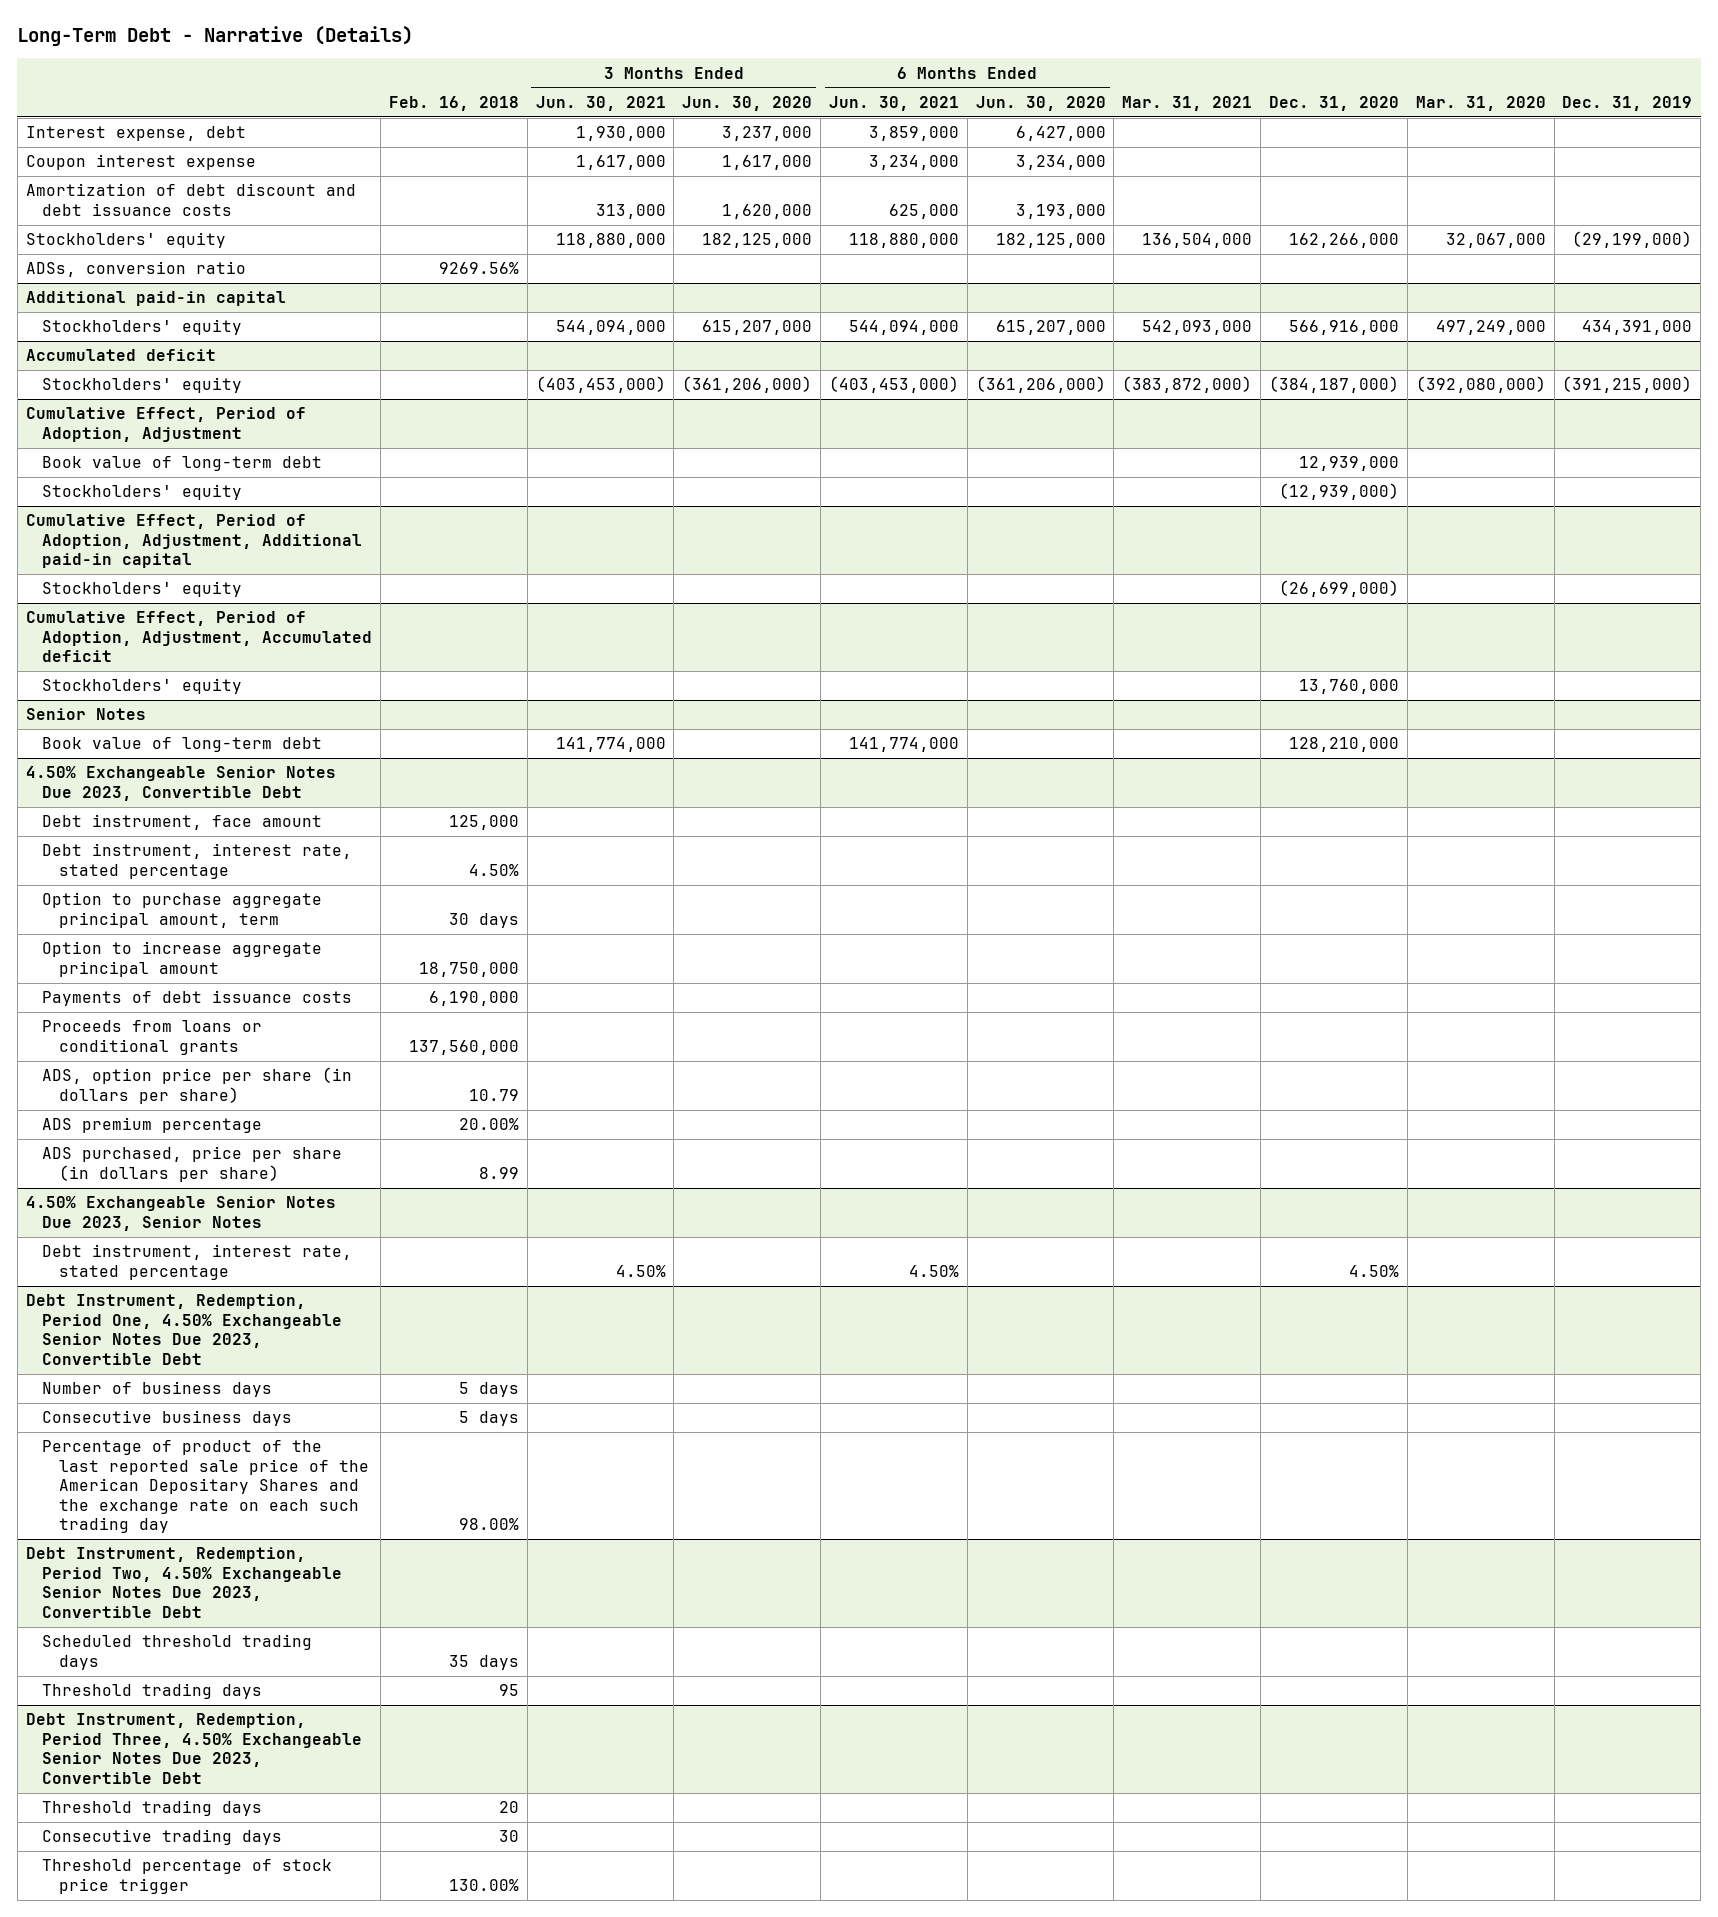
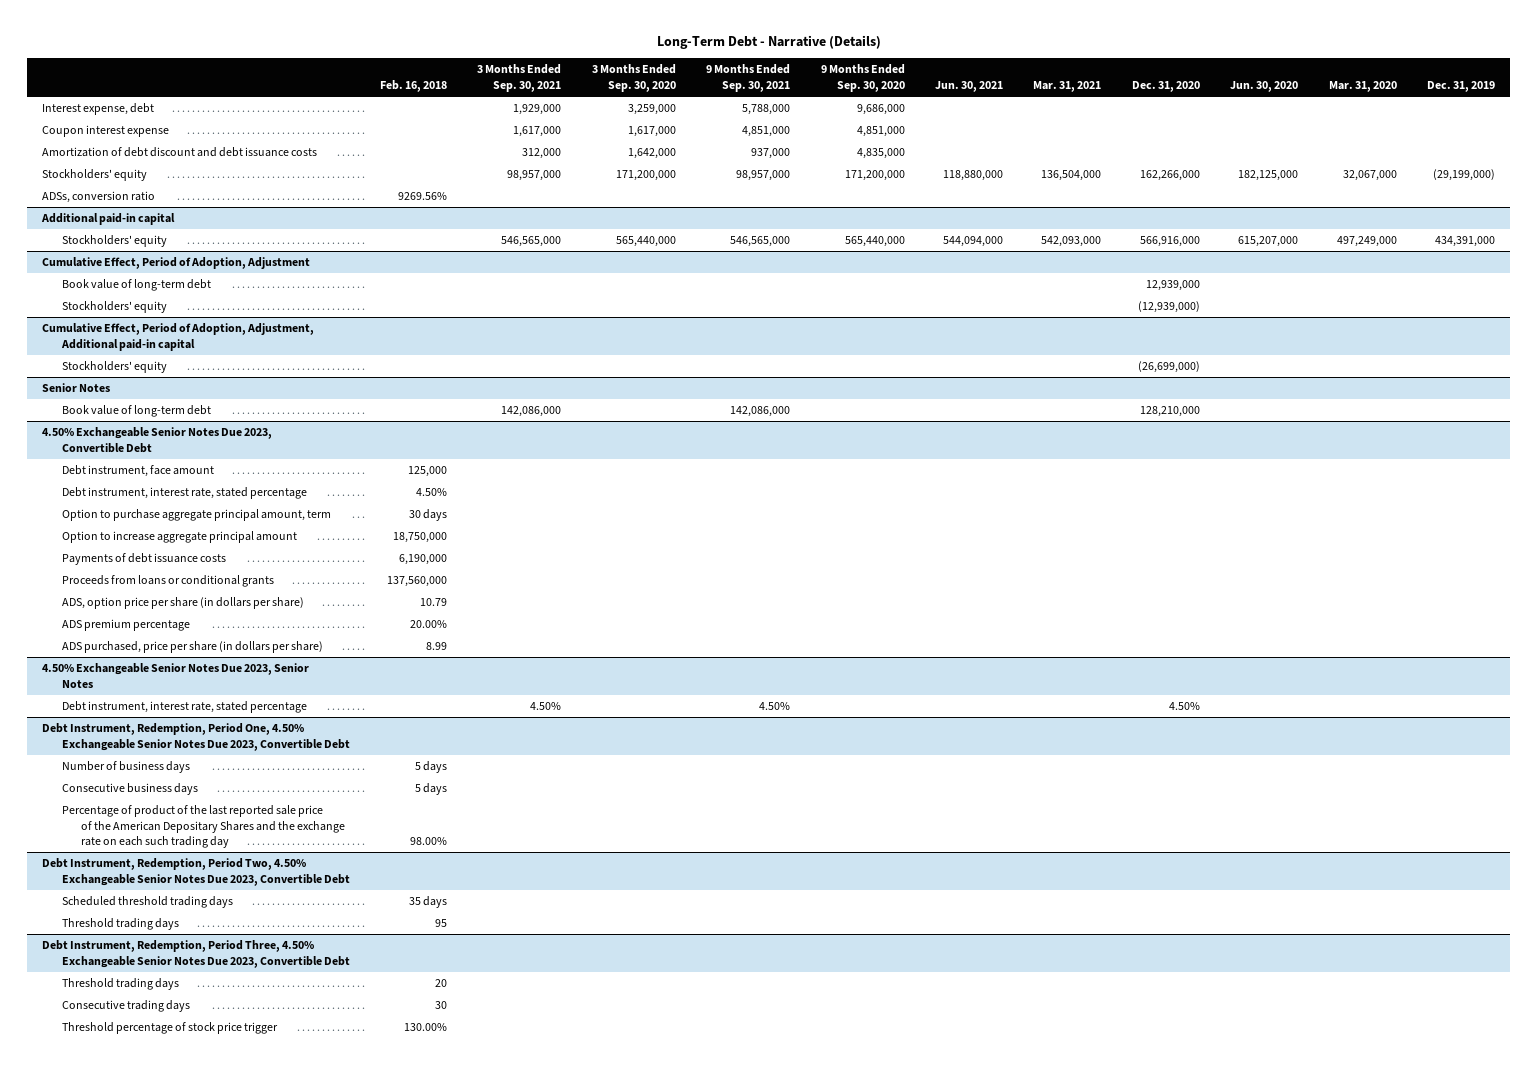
- | Feb. 16, 2018 | 3 Months Ended Jun. 30, 2021 | 3 Months Ended Jun. 30, 2020 | 6 Months Ended Jun. 30, 2021 | 6 Months Ended Jun. 30, 2020 | Mar. 31, 2021 | Dec. 31, 2020 | Mar. 31, 2020 | Dec. 31, 2019
+ | Feb. 16, 2018 | 3 Months Ended Sep. 30, 2021 | 3 Months Ended Sep. 30, 2020 | 9 Months Ended Sep. 30, 2021 | 9 Months Ended Sep. 30, 2020 | Jun. 30, 2021 | Mar. 31, 2021 | Dec. 31, 2020 | Jun. 30, 2020 | Mar. 31, 2020 | Dec. 31, 2019
- Accumulated deficit
- Stockholders' equity | | (403,453,000) | (361,206,000) | (403,453,000) | (361,206,000) | (383,872,000) | (384,187,000) | (392,080,000) | (391,215,000)
- Cumulative Effect, Period of Adoption, Adjustment, Accumulated deficit
- Stockholders' equity | | | | | | | 13,760,000 | |

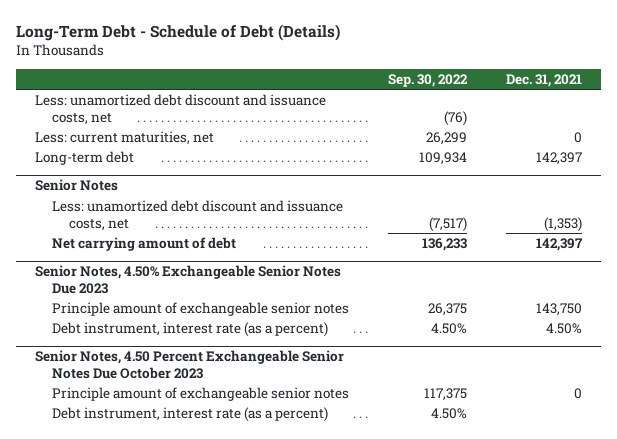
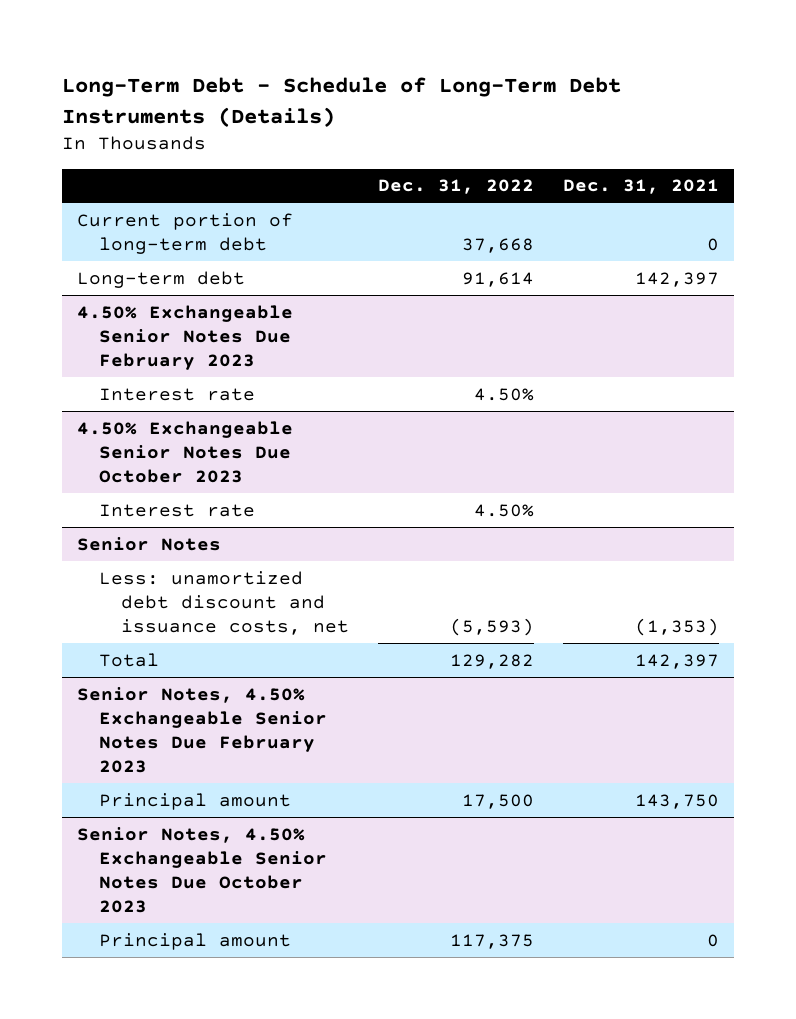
- Long-Term Debt - Schedule of Debt (Details)
+ Long-Term Debt - Schedule of Long-Term Debt Instruments (Details)
- | Sep. 30, 2022 | Dec. 31, 2021
+ | Dec. 31, 2022 | Dec. 31, 2021
- Less: unamortized debt discount and issuance costs, net | (76) |
- Less: current maturities, net | 26,299 | 0
+ Current portion of long-term debt | 37,668 | 0
+ 4.50% Exchangeable Senior Notes Due February 2023
+ Interest rate | 4.50% |
+ 4.50% Exchangeable Senior Notes Due October 2023
+ Interest rate | 4.50% |
@ Senior Notes
- Net carrying amount of debt | 136,233 | 142,397
- Senior Notes, 4.50% Exchangeable Senior Notes Due 2023
- Principle amount of exchangeable senior notes | 26,375 | 143,750
- Debt instrument, interest rate (as a percent) | 4.50% | 4.50%
- Senior Notes, 4.50 Percent Exchangeable Senior Notes Due October 2023
- Principle amount of exchangeable senior notes | 117,375 | 0
- Debt instrument, interest rate (as a percent) | 4.50% |
@ Senior Notes
+ Total | 129,282 | 142,397
+ Senior Notes, 4.50% Exchangeable Senior Notes Due February 2023
+ Principal amount | 17,500 | 143,750
+ Senior Notes, 4.50% Exchangeable Senior Notes Due October 2023
+ Principal amount | 117,375 | 0

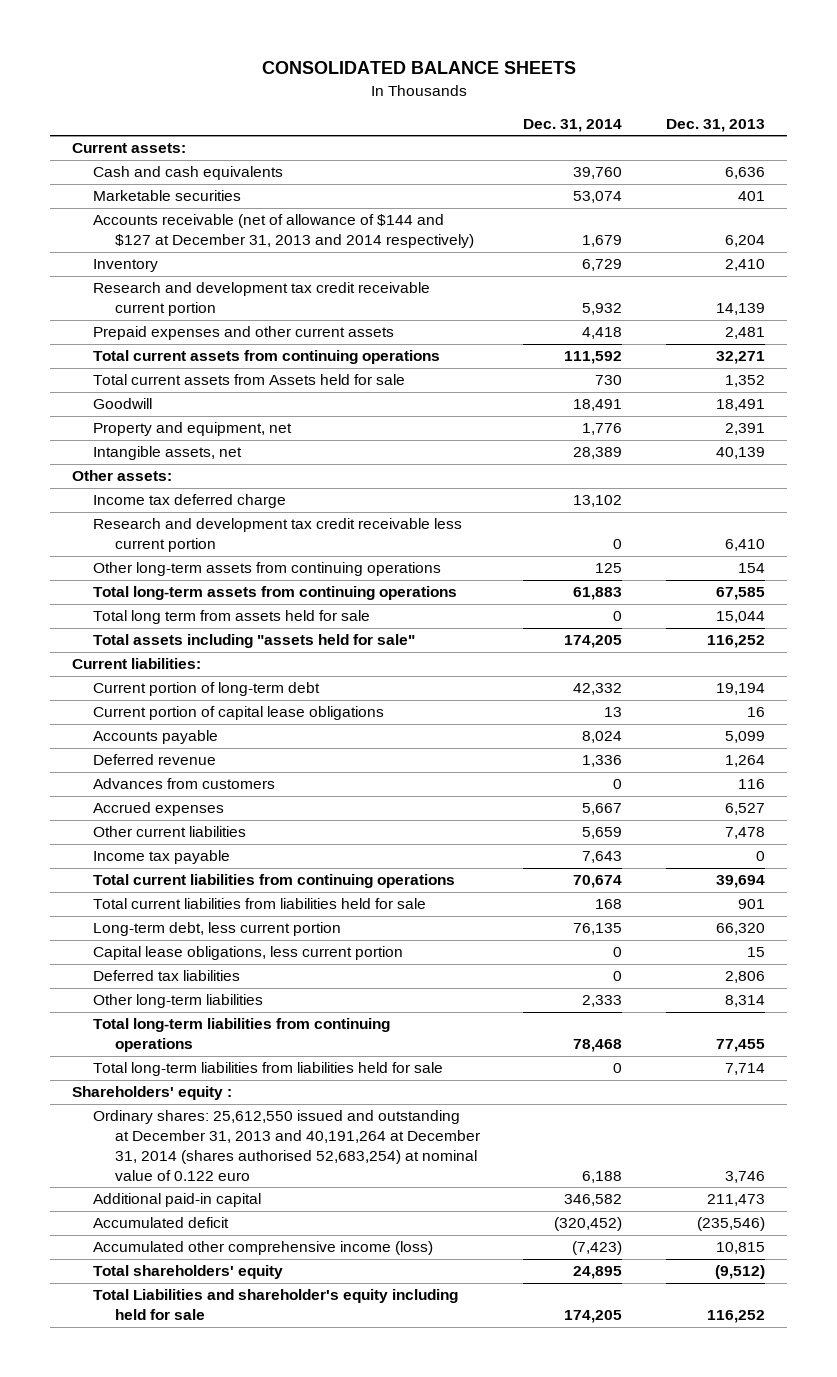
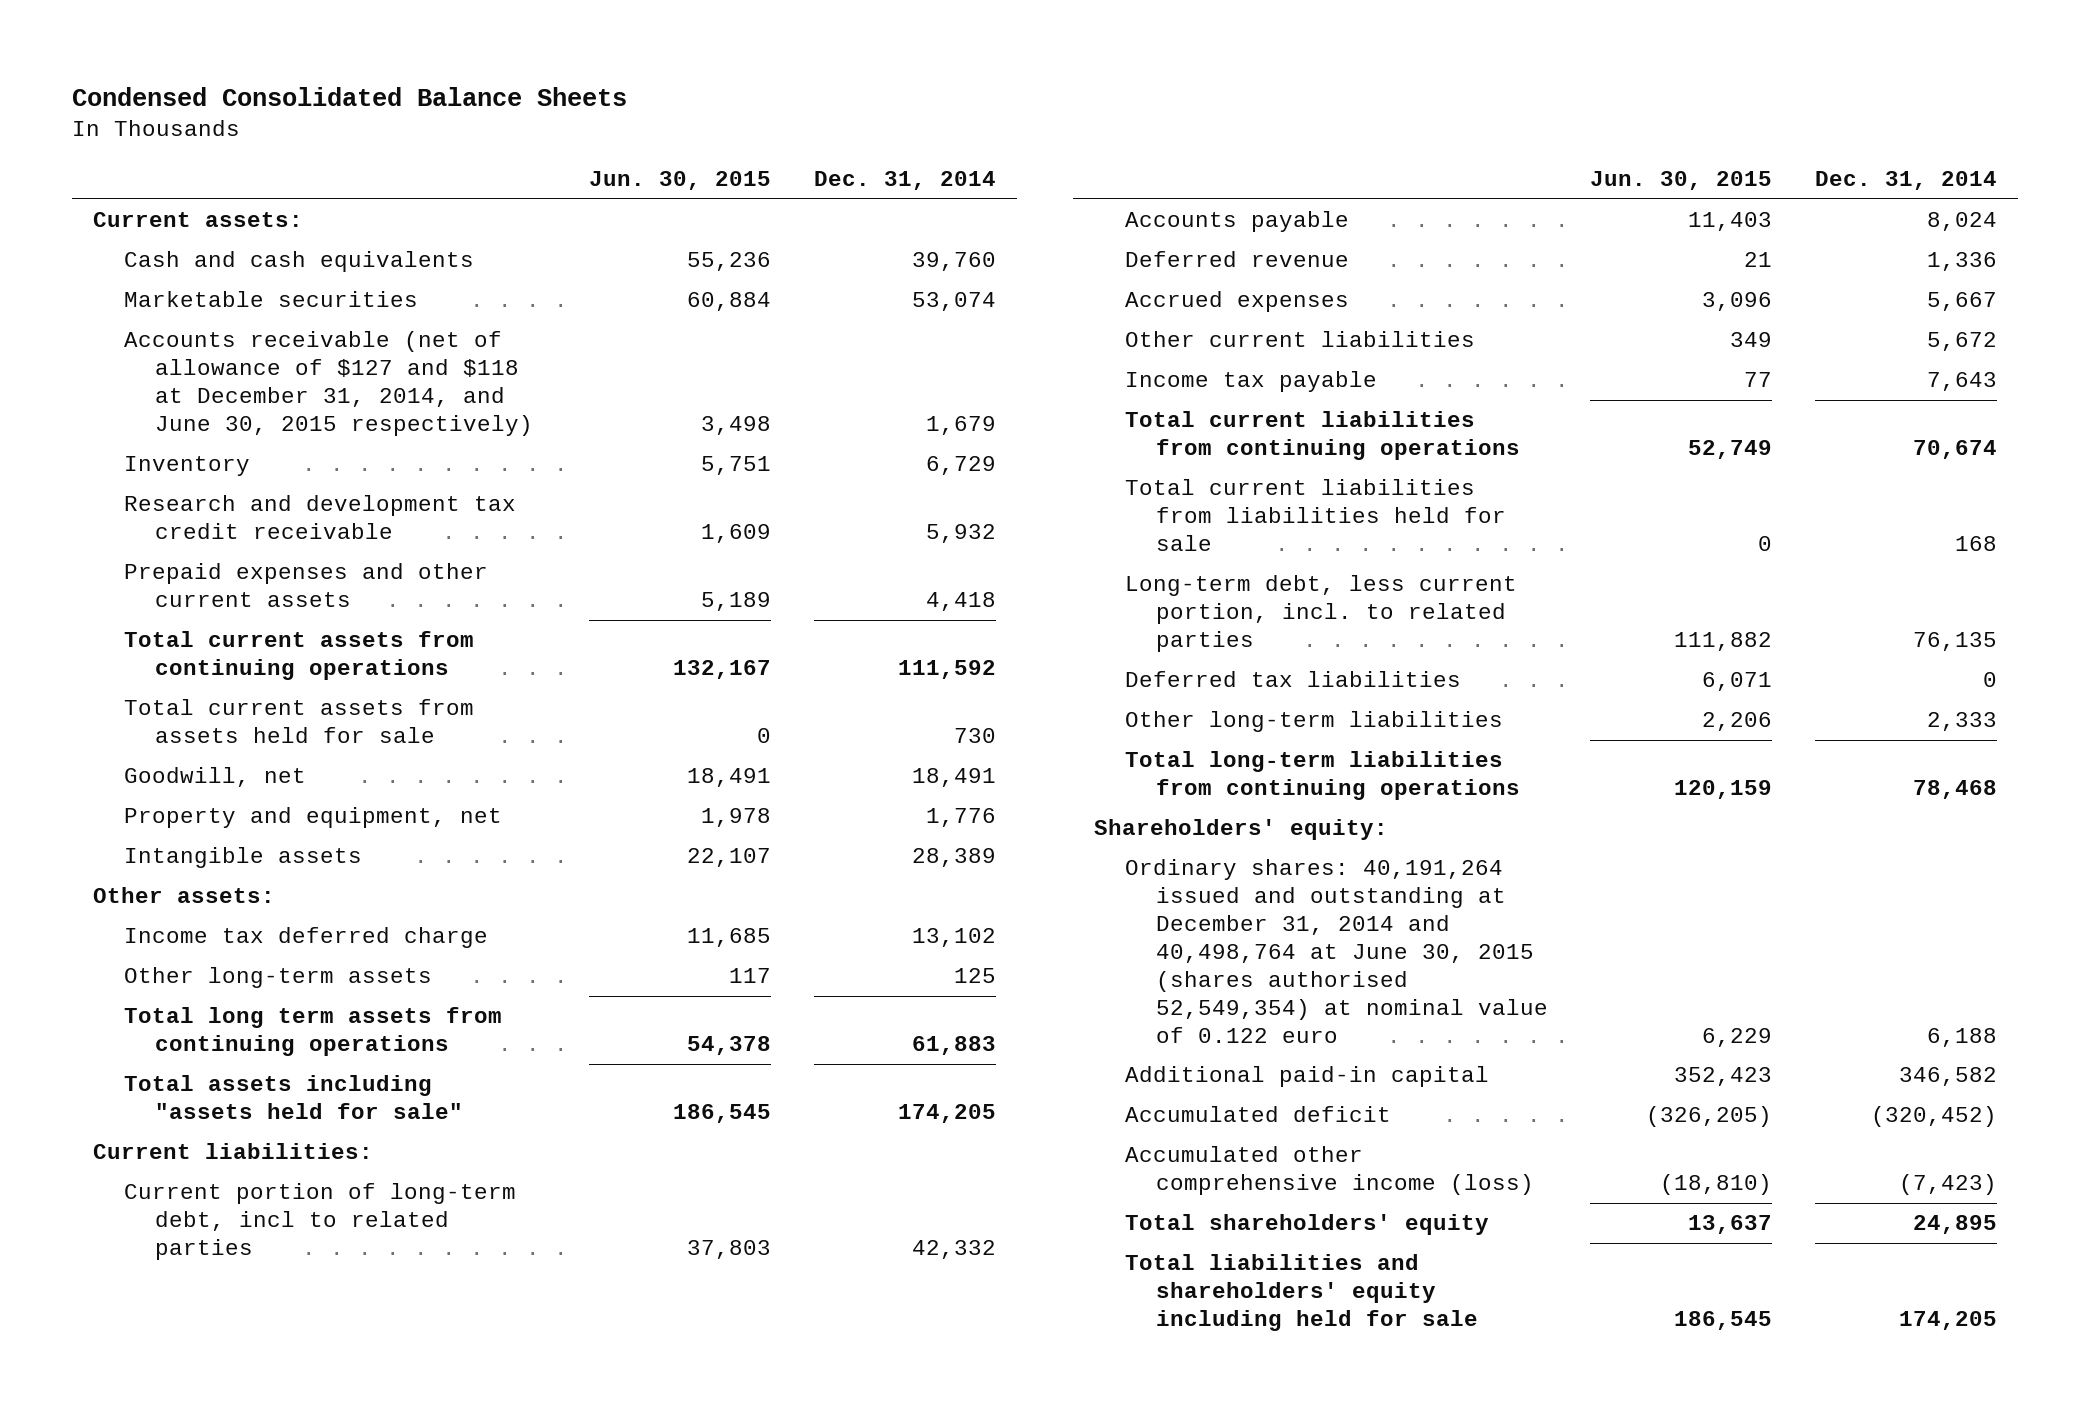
- CONSOLIDATED BALANCE SHEETS
+ Condensed Consolidated Balance Sheets
- | Dec. 31, 2014 | Dec. 31, 2013
+ | Jun. 30, 2015 | Dec. 31, 2014
- Accounts receivable (net of allowance of $144 and $127 at December 31, 2013 and 2014 respectively) | 1,679 | 6,204
+ Accounts receivable (net of allowance of $127 and $118 at December 31, 2014, and June 30, 2015 respectively) | 3,498 | 1,679
- Research and development tax credit receivable current portion | 5,932 | 14,139
+ Research and development tax credit receivable | 1,609 | 5,932
- Total current assets from Assets held for sale | 730 | 1,352
- Goodwill | 18,491 | 18,491
+ Total current assets from assets held for sale | 0 | 730
+ Goodwill, net | 18,491 | 18,491
- Intangible assets, net | 28,389 | 40,139
+ Intangible assets | 22,107 | 28,389
- Research and development tax credit receivable less current portion | 0 | 6,410
- Other long-term assets from continuing operations | 125 | 154
- Total long-term assets from continuing operations | 61,883 | 67,585
- Total long term from assets held for sale | 0 | 15,044
+ Other long-term assets | 117 | 125
+ Total long term assets from continuing operations | 54,378 | 61,883
- Current portion of long-term debt | 42,332 | 19,194
- Current portion of capital lease obligations | 13 | 16
+ Current portion of long-term debt, incl to related parties | 37,803 | 42,332
- Advances from customers | 0 | 116
- Other current liabilities | 5,659 | 7,478
+ Other current liabilities | 349 | 5,672
- Long-term debt, less current portion | 76,135 | 66,320
- Capital lease obligations, less current portion | 0 | 15
+ Long-term debt, less current portion, incl. to related parties | 111,882 | 76,135
- Total long-term liabilities from liabilities held for sale | 0 | 7,714
- Shareholders' equity :
- Ordinary shares: 25,612,550 issued and outstanding at December 31, 2013 and 40,191,264 at December 31, 2014 (shares authorised 52,683,254) at nominal value of 0.122 euro | 6,188 | 3,746
+ Shareholders' equity:
+ Ordinary shares: 40,191,264 issued and outstanding at December 31, 2014 and 40,498,764 at June 30, 2015 (shares authorised 52,549,354) at nominal value of 0.122 euro | 6,229 | 6,188
- Total Liabilities and shareholder's equity including held for sale | 174,205 | 116,252
+ Total liabilities and shareholders' equity including held for sale | 186,545 | 174,205

